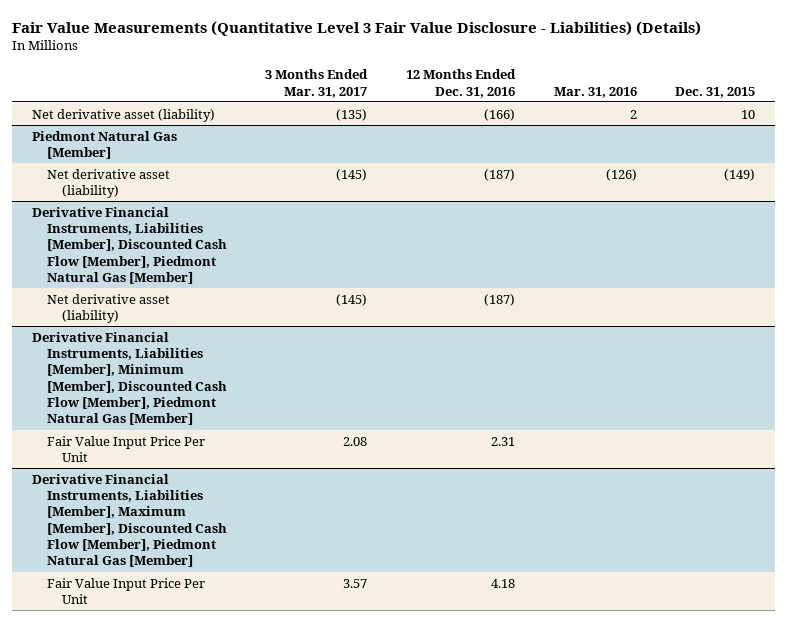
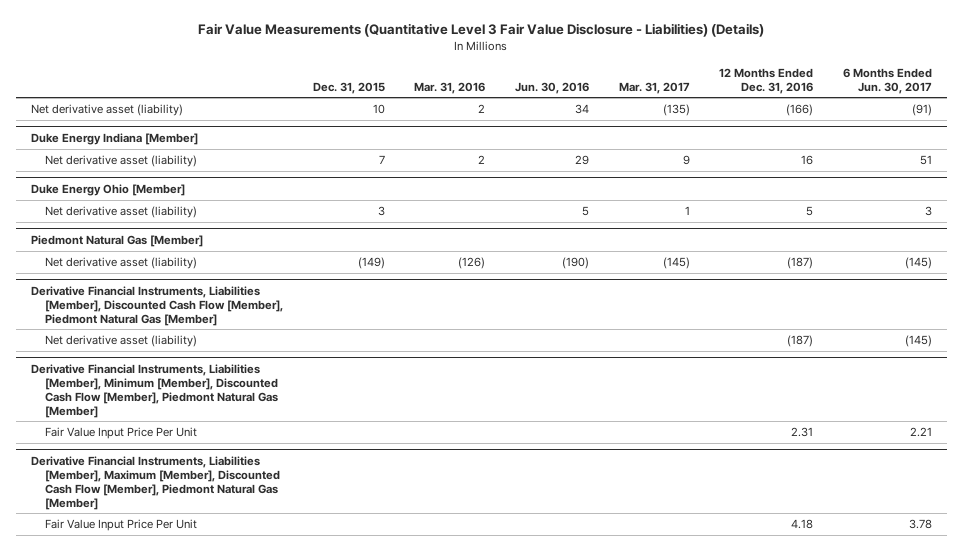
- | 3 Months Ended Mar. 31, 2017 | 12 Months Ended Dec. 31, 2016 | Mar. 31, 2016 | Dec. 31, 2015
+ | Dec. 31, 2015 | Mar. 31, 2016 | Jun. 30, 2016 | Mar. 31, 2017 | 12 Months Ended Dec. 31, 2016 | 6 Months Ended Jun. 30, 2017
+ Duke Energy Indiana [Member]
+ Net derivative asset (liability) | 7 | 2 | 29 | 9 | 16 | 51
+ Duke Energy Ohio [Member]
+ Net derivative asset (liability) | 3 | | 5 | 1 | 5 | 3

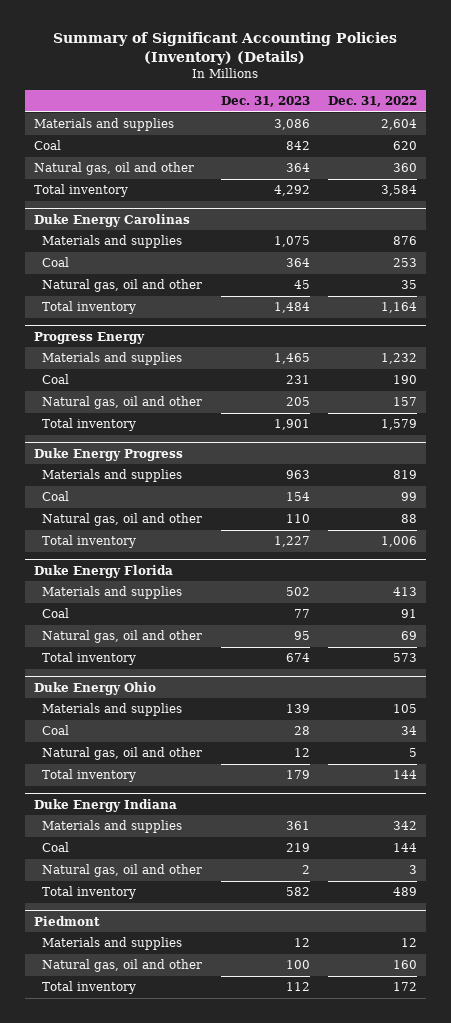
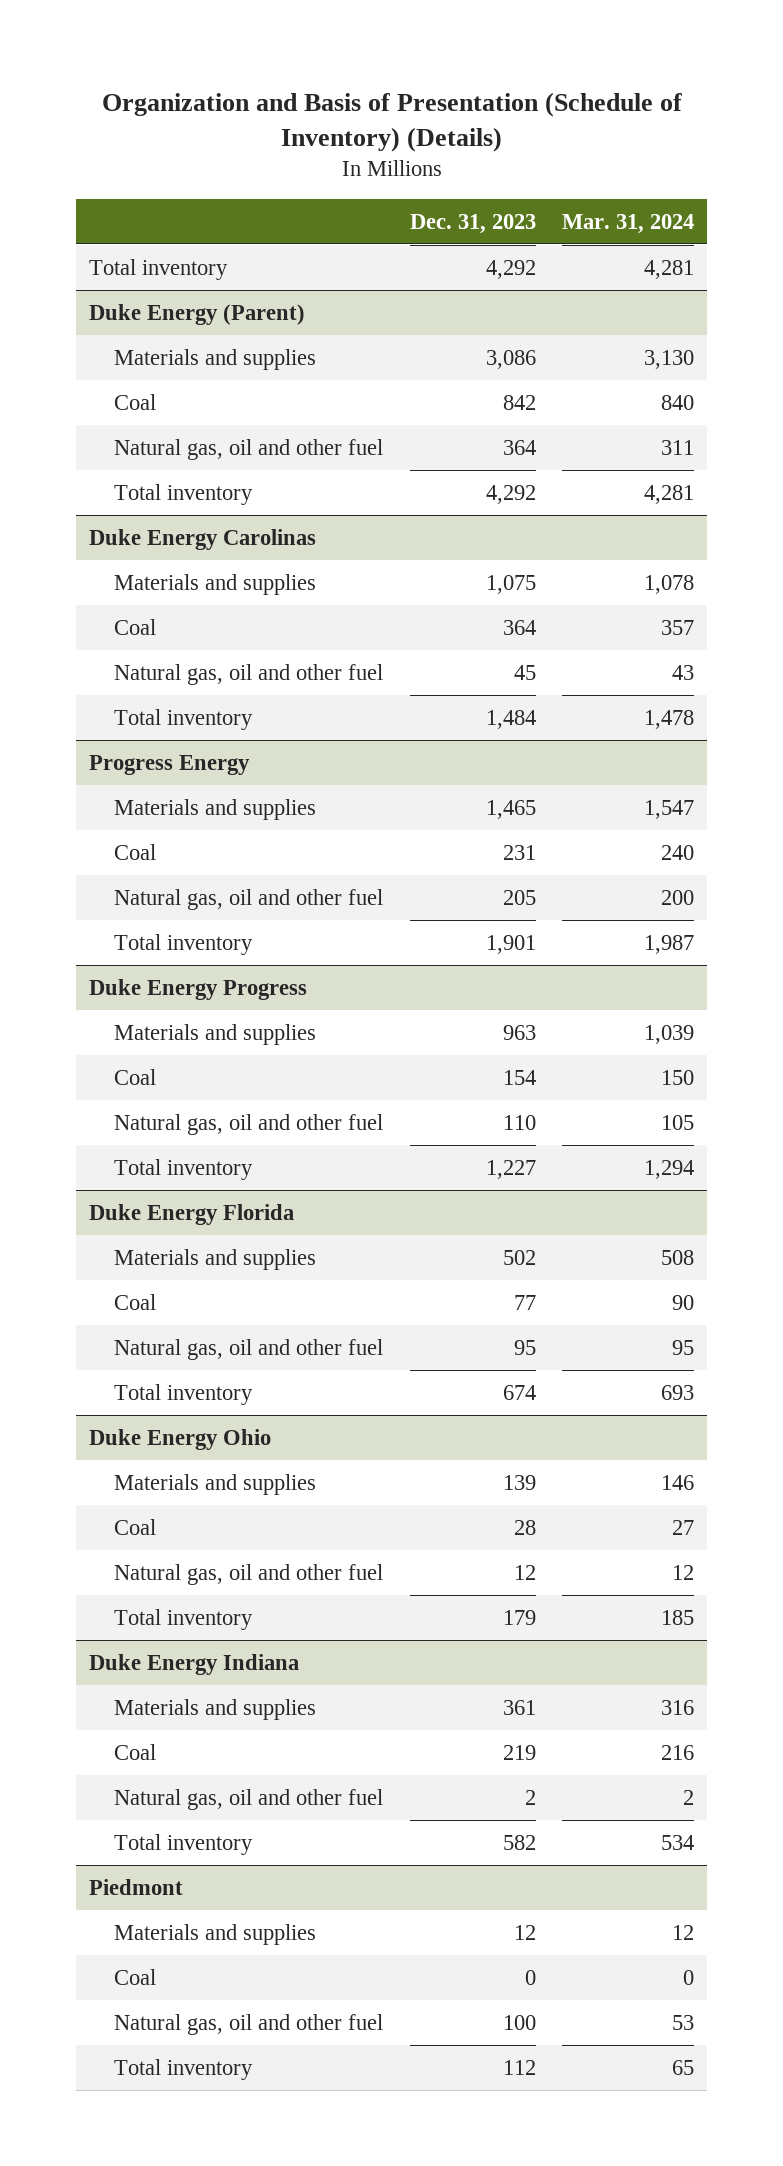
- Summary of Significant Accounting Policies (Inventory) (Details)
+ Organization and Basis of Presentation (Schedule of Inventory) (Details)
- | Dec. 31, 2023 | Dec. 31, 2022
+ | Dec. 31, 2023 | Mar. 31, 2024
+ Total inventory | 4,292 | 4,281
+ Duke Energy (Parent)
- Natural gas, oil and other | 364 | 360
+ Natural gas, oil and other fuel | 364 | 311
@ Duke Energy Carolinas
- Natural gas, oil and other | 45 | 35
+ Natural gas, oil and other fuel | 45 | 43
@ Progress Energy
- Natural gas, oil and other | 205 | 157
+ Natural gas, oil and other fuel | 205 | 200
@ Duke Energy Progress
- Natural gas, oil and other | 110 | 88
+ Natural gas, oil and other fuel | 110 | 105
@ Duke Energy Florida
- Natural gas, oil and other | 95 | 69
+ Natural gas, oil and other fuel | 95 | 95
@ Duke Energy Ohio
- Natural gas, oil and other | 12 | 5
+ Natural gas, oil and other fuel | 12 | 12
@ Duke Energy Indiana
- Natural gas, oil and other | 2 | 3
+ Natural gas, oil and other fuel | 2 | 2
@ Piedmont
- Natural gas, oil and other | 100 | 160
+ Coal | 0 | 0
+ Natural gas, oil and other fuel | 100 | 53

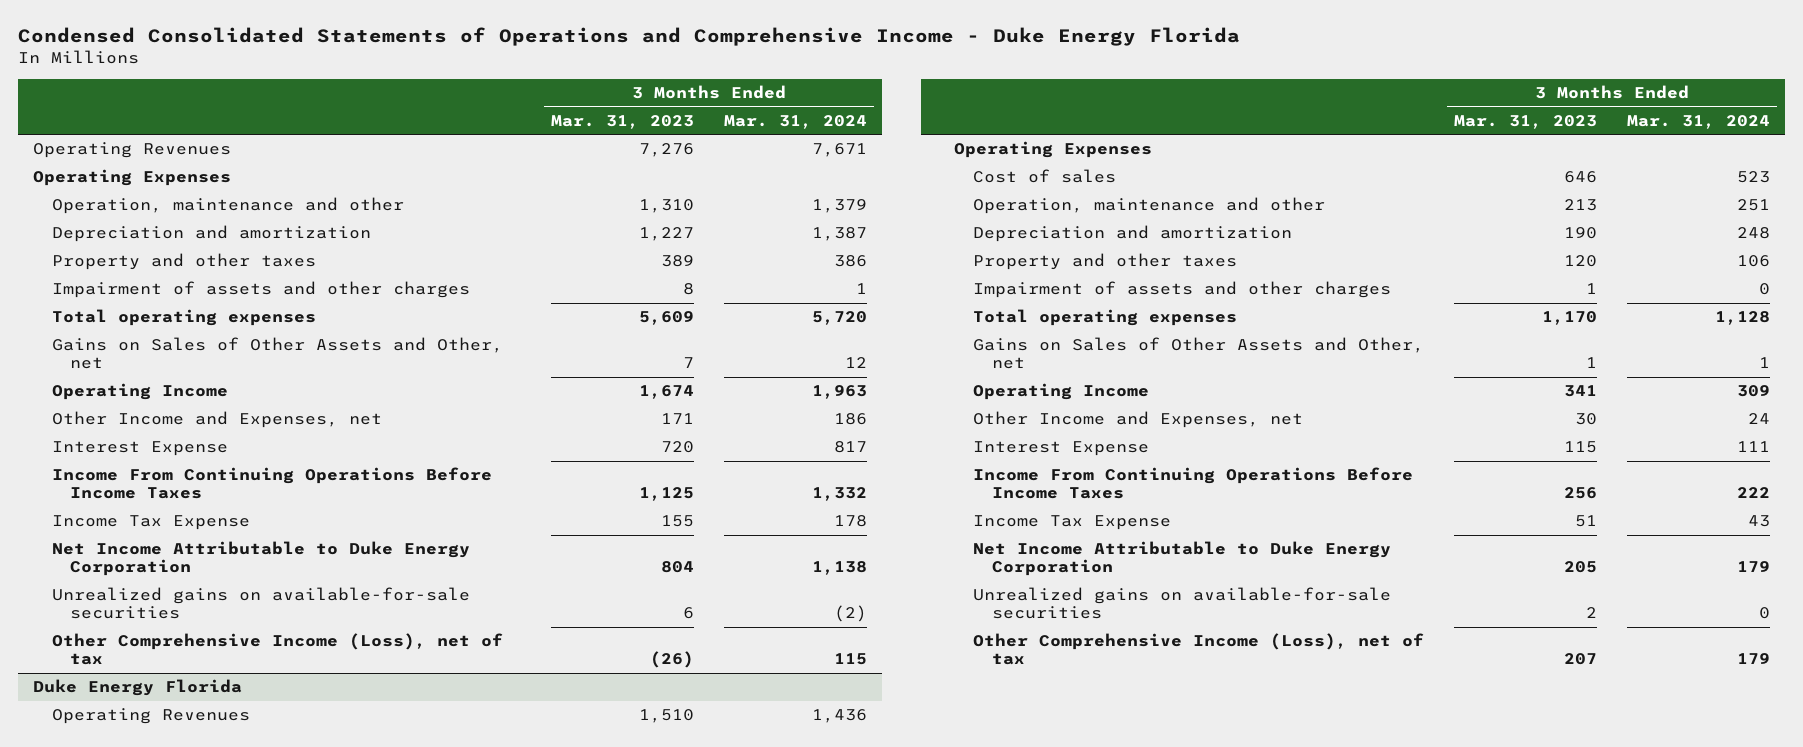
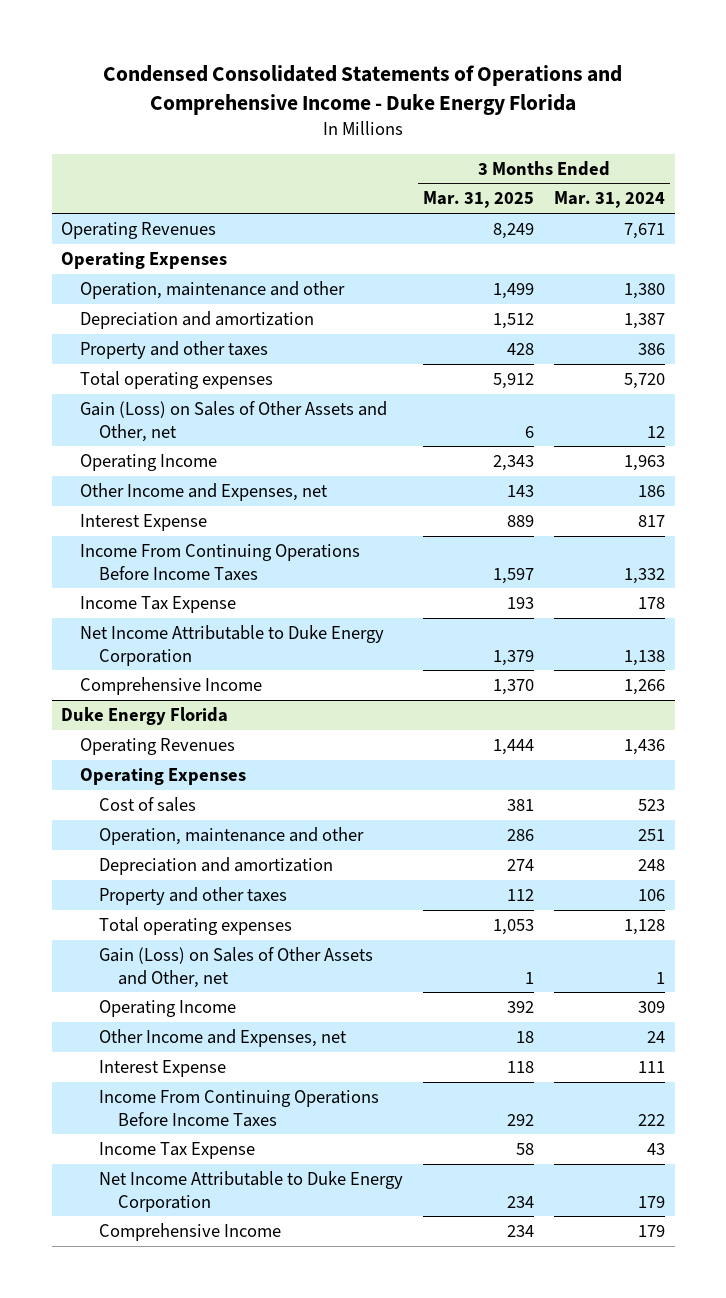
- | 3 Months Ended Mar. 31, 2023 | 3 Months Ended Mar. 31, 2024
+ | 3 Months Ended Mar. 31, 2025 | 3 Months Ended Mar. 31, 2024
- Operation, maintenance and other | 1,310 | 1,379
+ Operation, maintenance and other | 1,499 | 1,380
- Impairment of assets and other charges | 8 | 1
- Gains on Sales of Other Assets and Other, net | 7 | 12
+ Gain (Loss) on Sales of Other Assets and Other, net | 6 | 12
- Unrealized gains on available-for-sale securities | 6 | (2)
- Other Comprehensive Income (Loss), net of tax | (26) | 115
+ Comprehensive Income | 1,370 | 1,266
@ Duke Energy Florida
- Impairment of assets and other charges | 1 | 0
- Gains on Sales of Other Assets and Other, net | 1 | 1
+ Gain (Loss) on Sales of Other Assets and Other, net | 1 | 1
- Unrealized gains on available-for-sale securities | 2 | 0
- Other Comprehensive Income (Loss), net of tax | 207 | 179
+ Comprehensive Income | 234 | 179

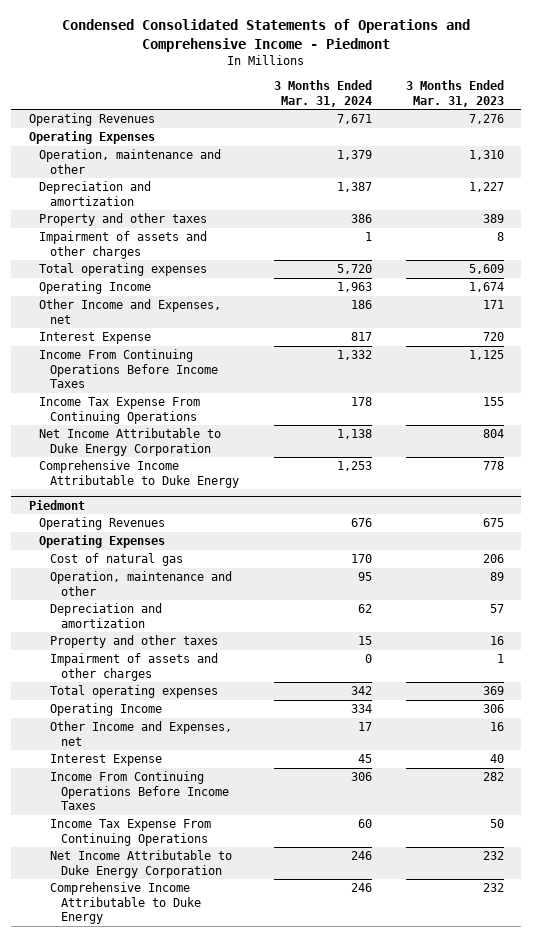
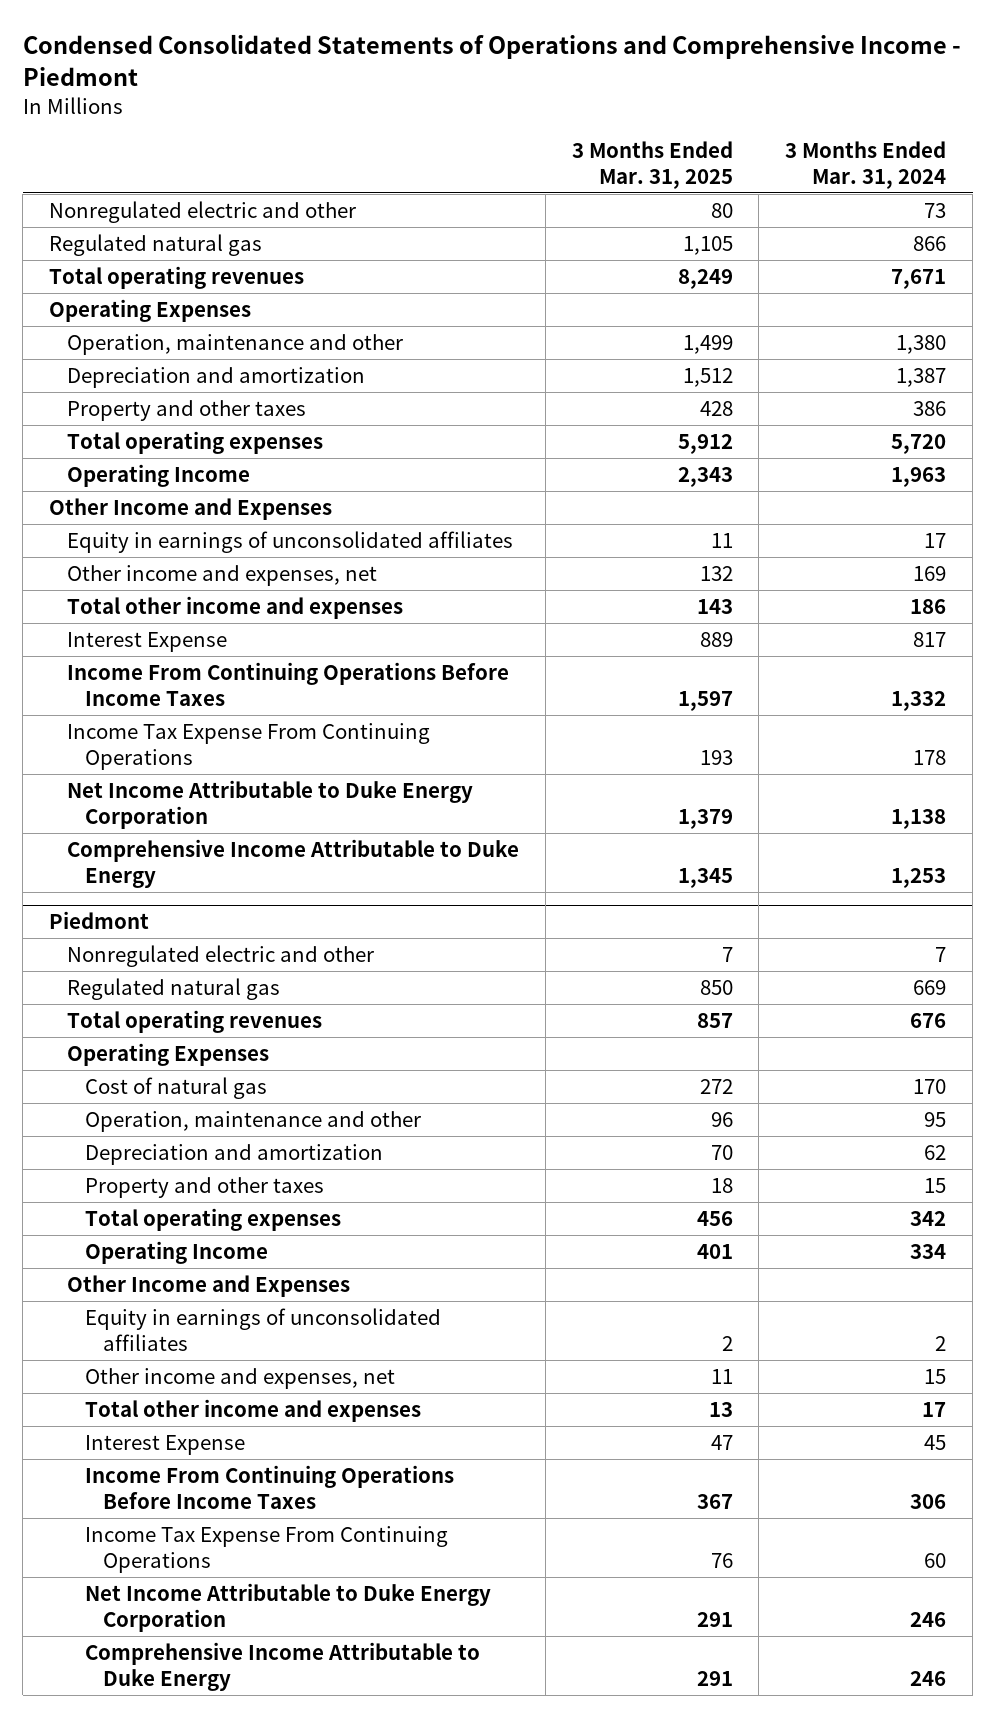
- | 3 Months Ended Mar. 31, 2024 | 3 Months Ended Mar. 31, 2023
+ | 3 Months Ended Mar. 31, 2025 | 3 Months Ended Mar. 31, 2024
- Operating Revenues | 7,671 | 7,276
+ Nonregulated electric and other | 80 | 73
+ Regulated natural gas | 1,105 | 866
+ Total operating revenues | 8,249 | 7,671
- Operation, maintenance and other | 1,379 | 1,310
+ Operation, maintenance and other | 1,499 | 1,380
- Impairment of assets and other charges | 1 | 8
- Other Income and Expenses, net | 186 | 171
+ Other Income and Expenses
+ Equity in earnings of unconsolidated affiliates | 11 | 17
+ Other income and expenses, net | 132 | 169
+ Total other income and expenses | 143 | 186
@ Piedmont
- Operating Revenues | 676 | 675
+ Nonregulated electric and other | 7 | 7
+ Regulated natural gas | 850 | 669
+ Total operating revenues | 857 | 676
- Impairment of assets and other charges | 0 | 1
- Other Income and Expenses, net | 17 | 16
+ Other Income and Expenses
+ Equity in earnings of unconsolidated affiliates | 2 | 2
+ Other income and expenses, net | 11 | 15
+ Total other income and expenses | 13 | 17

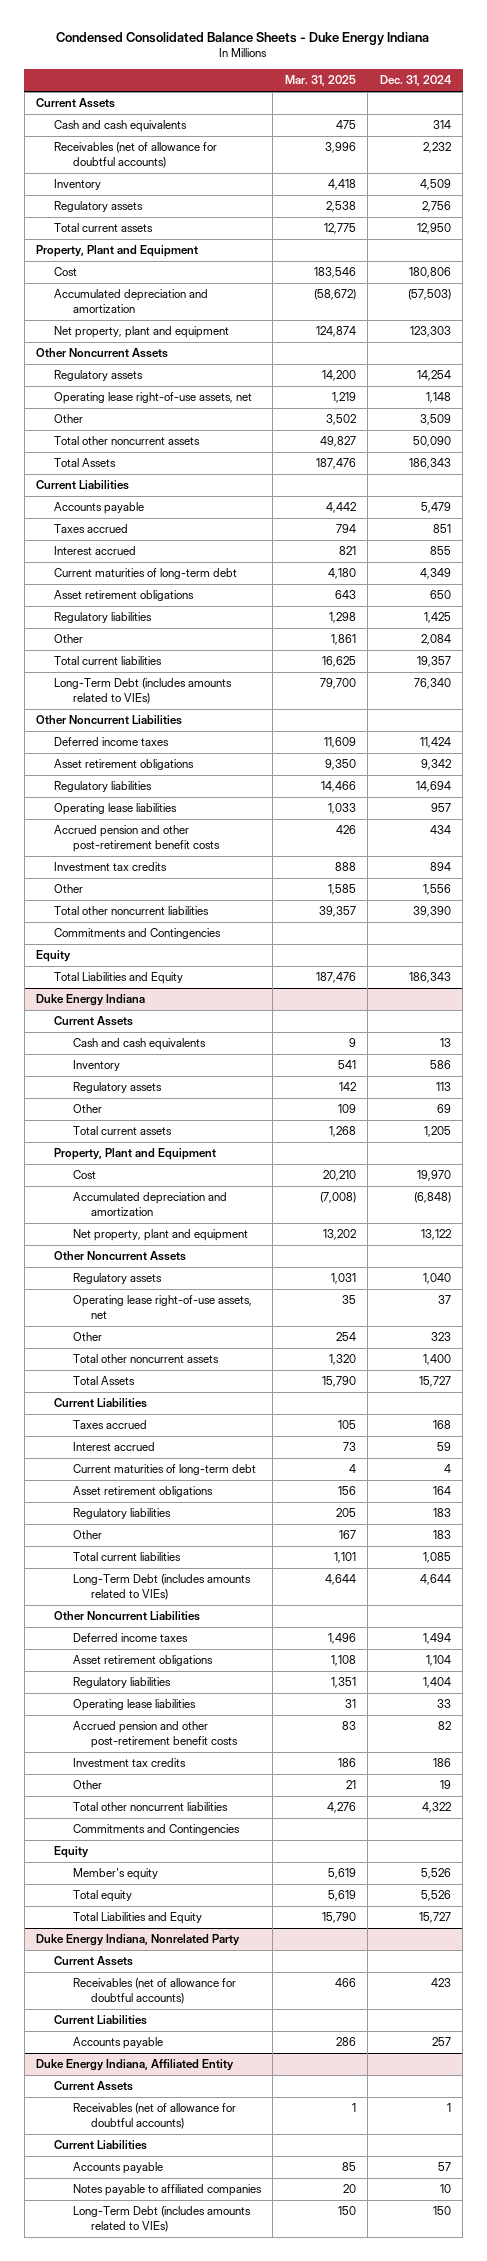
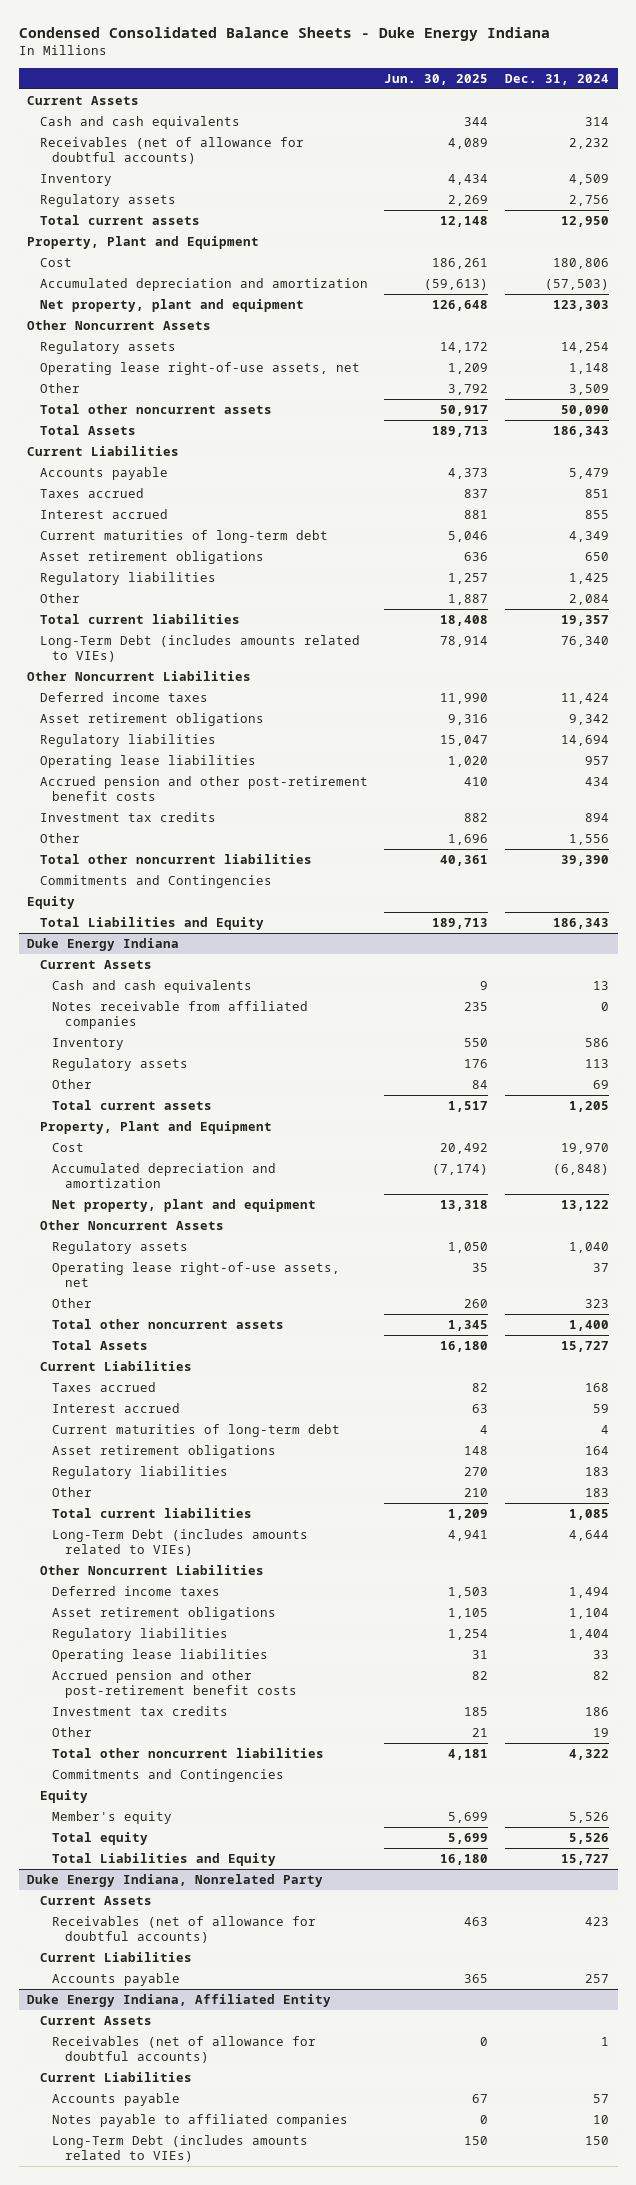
- | Mar. 31, 2025 | Dec. 31, 2024
+ | Jun. 30, 2025 | Dec. 31, 2024
@ Duke Energy Indiana
+ Notes receivable from affiliated companies | 235 | 0

